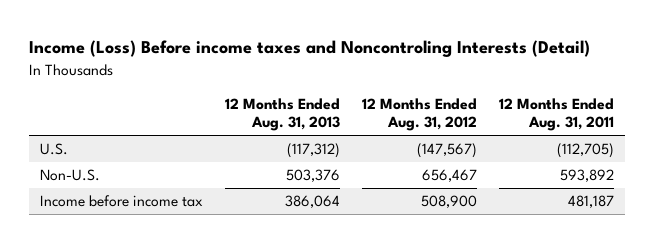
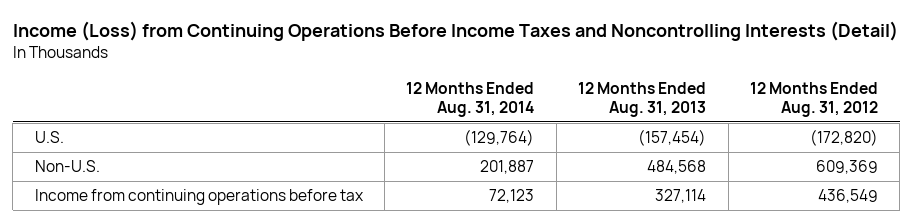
- Income (Loss) Before income taxes and Noncontroling Interests (Detail)
+ Income (Loss) from Continuing Operations Before Income Taxes and Noncontrolling Interests (Detail)
- | 12 Months Ended Aug. 31, 2013 | 12 Months Ended Aug. 31, 2012 | 12 Months Ended Aug. 31, 2011
+ | 12 Months Ended Aug. 31, 2014 | 12 Months Ended Aug. 31, 2013 | 12 Months Ended Aug. 31, 2012
- U.S. | (117,312) | (147,567) | (112,705)
- Non-U.S. | 503,376 | 656,467 | 593,892
- Income before income tax | 386,064 | 508,900 | 481,187
+ U.S. | (129,764) | (157,454) | (172,820)
+ Non-U.S. | 201,887 | 484,568 | 609,369
+ Income from continuing operations before tax | 72,123 | 327,114 | 436,549

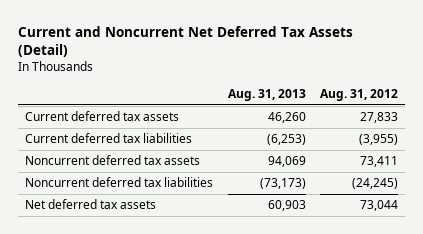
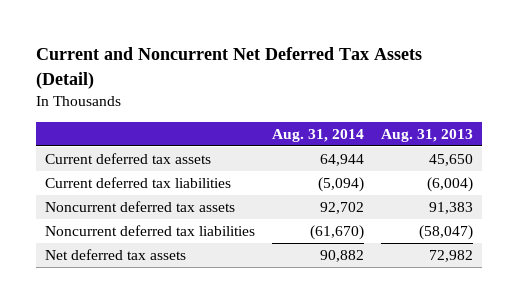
- | Aug. 31, 2013 | Aug. 31, 2012
+ | Aug. 31, 2014 | Aug. 31, 2013
- Current deferred tax assets | 46,260 | 27,833
- Current deferred tax liabilities | (6,253) | (3,955)
- Noncurrent deferred tax assets | 94,069 | 73,411
- Noncurrent deferred tax liabilities | (73,173) | (24,245)
- Net deferred tax assets | 60,903 | 73,044
+ Current deferred tax assets | 64,944 | 45,650
+ Current deferred tax liabilities | (5,094) | (6,004)
+ Noncurrent deferred tax assets | 92,702 | 91,383
+ Noncurrent deferred tax liabilities | (61,670) | (58,047)
+ Net deferred tax assets | 90,882 | 72,982

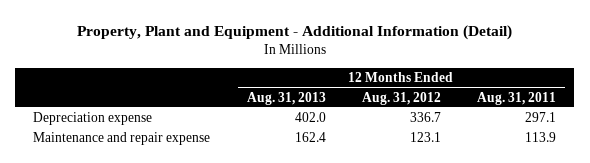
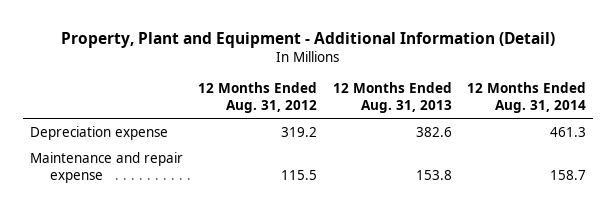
- | 12 Months Ended Aug. 31, 2013 | 12 Months Ended Aug. 31, 2012 | 12 Months Ended Aug. 31, 2011
+ | 12 Months Ended Aug. 31, 2012 | 12 Months Ended Aug. 31, 2013 | 12 Months Ended Aug. 31, 2014
- Depreciation expense | 402.0 | 336.7 | 297.1
- Maintenance and repair expense | 162.4 | 123.1 | 113.9
+ Depreciation expense | 319.2 | 382.6 | 461.3
+ Maintenance and repair expense | 115.5 | 153.8 | 158.7

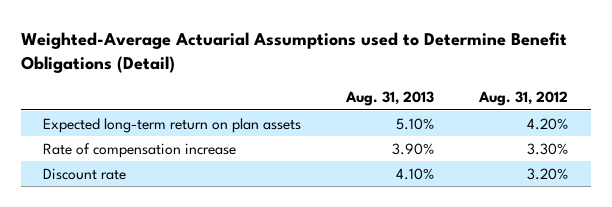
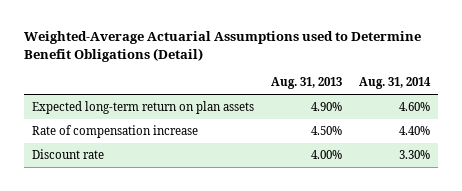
- | Aug. 31, 2013 | Aug. 31, 2012
+ | Aug. 31, 2013 | Aug. 31, 2014
- Expected long-term return on plan assets | 5.10% | 4.20%
- Rate of compensation increase | 3.90% | 3.30%
- Discount rate | 4.10% | 3.20%
+ Expected long-term return on plan assets | 4.90% | 4.60%
+ Rate of compensation increase | 4.50% | 4.40%
+ Discount rate | 4.00% | 3.30%

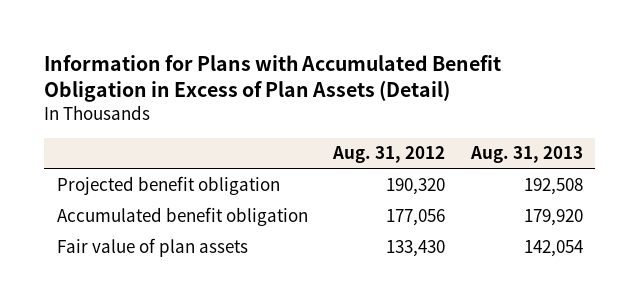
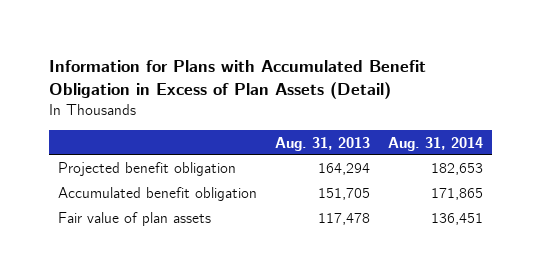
- | Aug. 31, 2012 | Aug. 31, 2013
+ | Aug. 31, 2013 | Aug. 31, 2014
- Projected benefit obligation | 190,320 | 192,508
- Accumulated benefit obligation | 177,056 | 179,920
- Fair value of plan assets | 133,430 | 142,054
+ Projected benefit obligation | 164,294 | 182,653
+ Accumulated benefit obligation | 151,705 | 171,865
+ Fair value of plan assets | 117,478 | 136,451

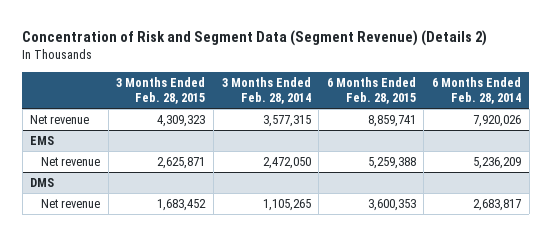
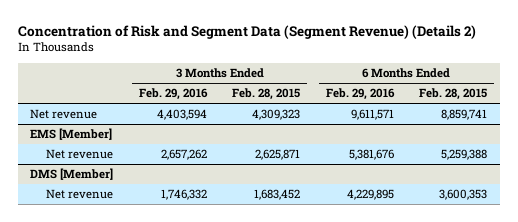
- | 3 Months Ended Feb. 28, 2015 | 3 Months Ended Feb. 28, 2014 | 6 Months Ended Feb. 28, 2015 | 6 Months Ended Feb. 28, 2014
+ | 3 Months Ended Feb. 29, 2016 | 3 Months Ended Feb. 28, 2015 | 6 Months Ended Feb. 29, 2016 | 6 Months Ended Feb. 28, 2015
- EMS
+ EMS [Member]
- DMS
+ DMS [Member]

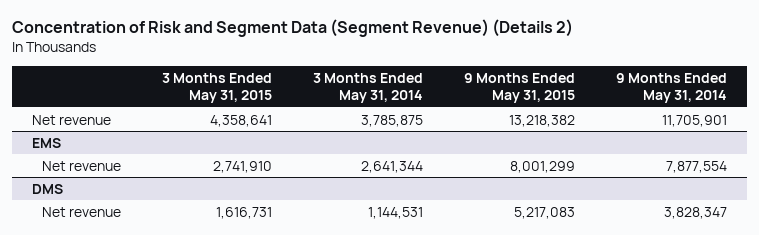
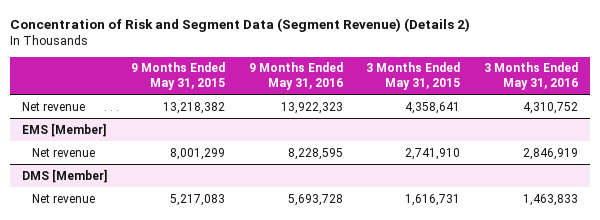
- | 3 Months Ended May 31, 2015 | 3 Months Ended May 31, 2014 | 9 Months Ended May 31, 2015 | 9 Months Ended May 31, 2014
+ | 9 Months Ended May 31, 2015 | 9 Months Ended May 31, 2016 | 3 Months Ended May 31, 2015 | 3 Months Ended May 31, 2016
- EMS
+ EMS [Member]
- DMS
+ DMS [Member]

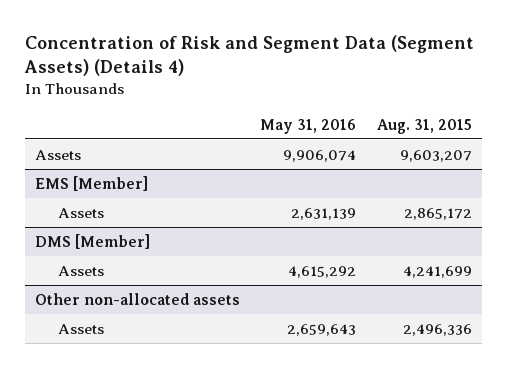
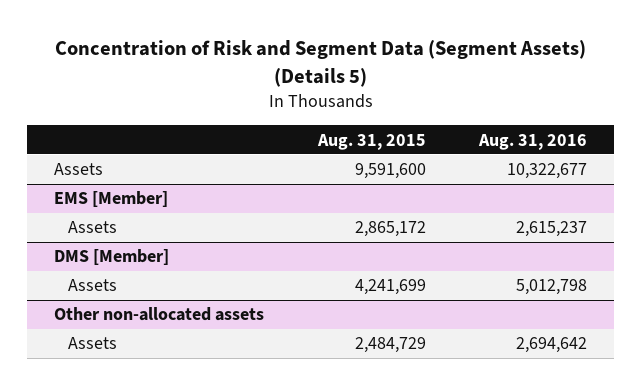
- Concentration of Risk and Segment Data (Segment Assets) (Details 4)
+ Concentration of Risk and Segment Data (Segment Assets) (Details 5)
- | May 31, 2016 | Aug. 31, 2015
+ | Aug. 31, 2015 | Aug. 31, 2016
- Assets | 9,906,074 | 9,603,207
+ Assets | 9,591,600 | 10,322,677
@ Other non-allocated assets
- Assets | 2,659,643 | 2,496,336
+ Assets | 2,484,729 | 2,694,642

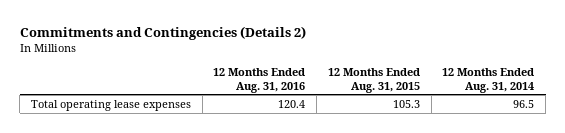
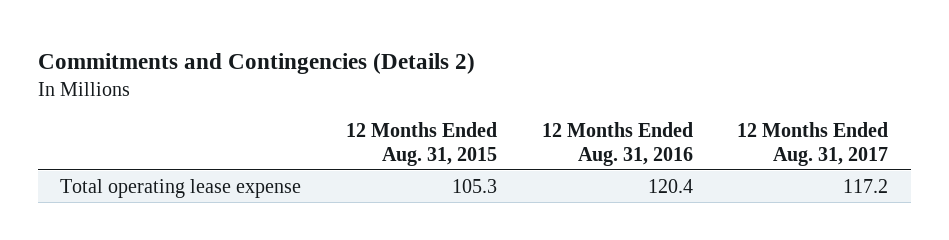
- | 12 Months Ended Aug. 31, 2016 | 12 Months Ended Aug. 31, 2015 | 12 Months Ended Aug. 31, 2014
+ | 12 Months Ended Aug. 31, 2015 | 12 Months Ended Aug. 31, 2016 | 12 Months Ended Aug. 31, 2017
- Total operating lease expenses | 120.4 | 105.3 | 96.5
+ Total operating lease expense | 105.3 | 120.4 | 117.2

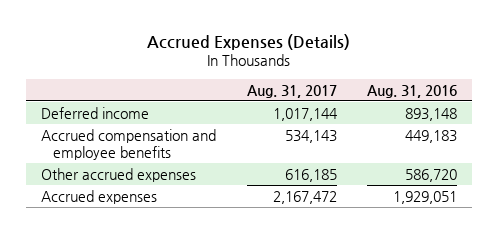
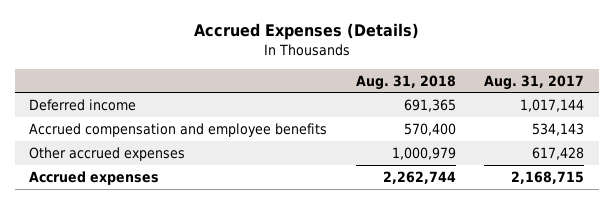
- | Aug. 31, 2017 | Aug. 31, 2016
+ | Aug. 31, 2018 | Aug. 31, 2017
- Other accrued expenses | 616,185 | 586,720
- Accrued expenses | 2,167,472 | 1,929,051
+ Other accrued expenses | 1,000,979 | 617,428
+ Accrued expenses | 2,262,744 | 2,168,715

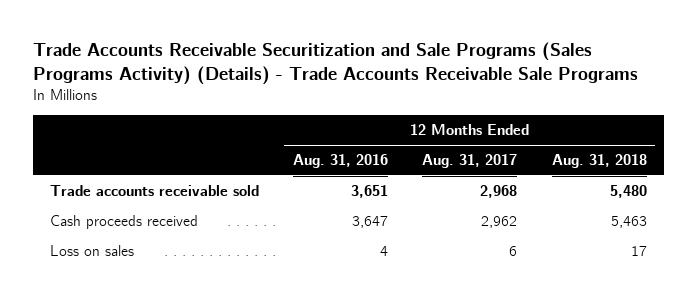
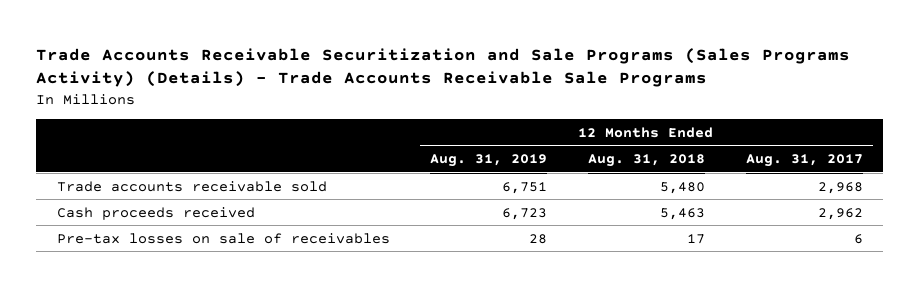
- | 12 Months Ended Aug. 31, 2016 | 12 Months Ended Aug. 31, 2017 | 12 Months Ended Aug. 31, 2018
+ | 12 Months Ended Aug. 31, 2019 | 12 Months Ended Aug. 31, 2018 | 12 Months Ended Aug. 31, 2017
- Loss on sales | 4 | 6 | 17
+ Pre-tax losses on sale of receivables | 28 | 17 | 6

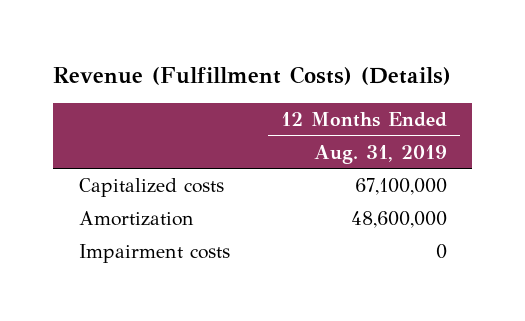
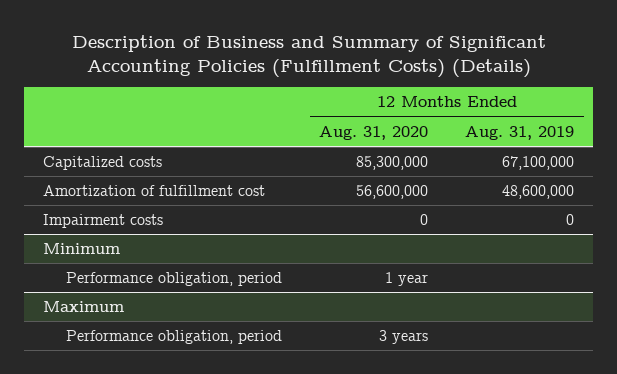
- Revenue (Fulfillment Costs) (Details)
+ Description of Business and Summary of Significant Accounting Policies (Fulfillment Costs) (Details)
- | 12 Months Ended Aug. 31, 2019
+ | 12 Months Ended Aug. 31, 2020 | 12 Months Ended Aug. 31, 2019
- Amortization | 48,600,000
+ Amortization of fulfillment cost | 56,600,000 | 48,600,000
+ Minimum
+ Performance obligation, period | 1 year |
+ Maximum
+ Performance obligation, period | 3 years |

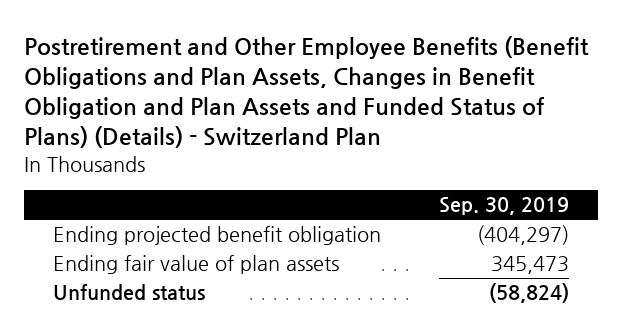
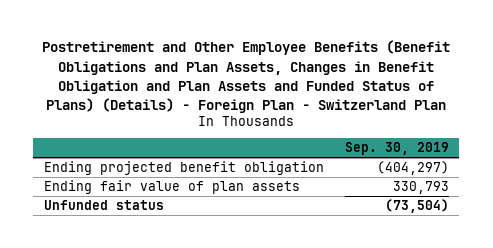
- Postretirement and Other Employee Benefits (Benefit Obligations and Plan Assets, Changes in Benefit Obligation and Plan Assets and Funded Status of Plans) (Details) - Switzerland Plan
+ Postretirement and Other Employee Benefits (Benefit Obligations and Plan Assets, Changes in Benefit Obligation and Plan Assets and Funded Status of Plans) (Details) - Foreign Plan - Switzerland Plan
- Ending fair value of plan assets | 345,473
- Unfunded status | (58,824)
+ Ending fair value of plan assets | 330,793
+ Unfunded status | (73,504)

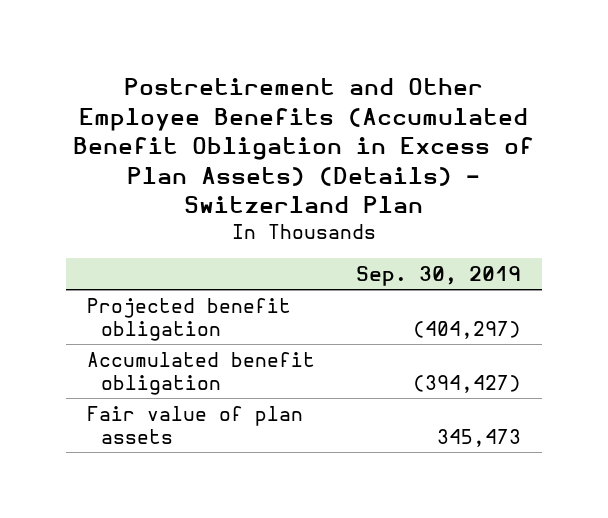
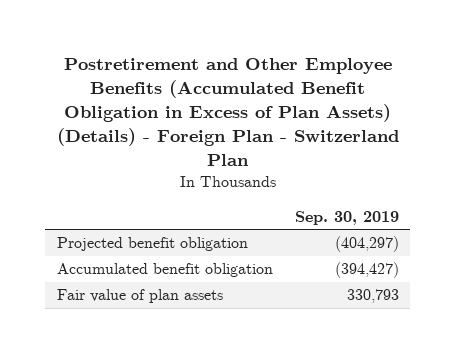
- Postretirement and Other Employee Benefits (Accumulated Benefit Obligation in Excess of Plan Assets) (Details) - Switzerland Plan
+ Postretirement and Other Employee Benefits (Accumulated Benefit Obligation in Excess of Plan Assets) (Details) - Foreign Plan - Switzerland Plan
- Fair value of plan assets | 345,473
+ Fair value of plan assets | 330,793

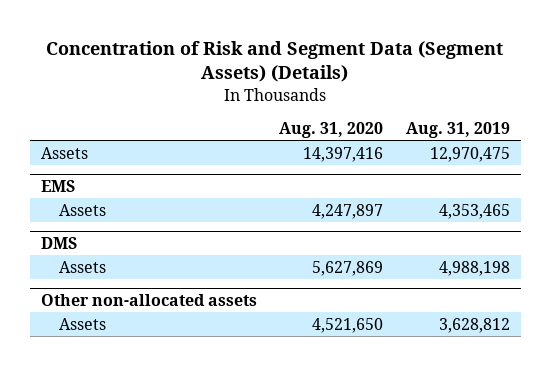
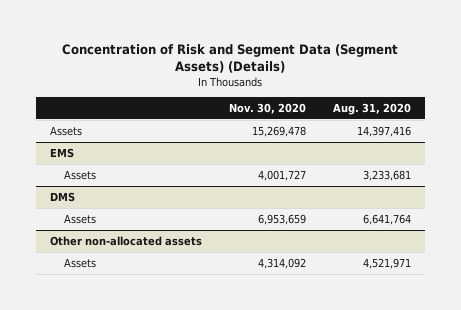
- | Aug. 31, 2020 | Aug. 31, 2019
+ | Nov. 30, 2020 | Aug. 31, 2020
@ EMS
- Assets | 4,247,897 | 4,353,465
+ Assets | 4,001,727 | 3,233,681
@ DMS
- Assets | 5,627,869 | 4,988,198
+ Assets | 6,953,659 | 6,641,764
@ Other non-allocated assets
- Assets | 4,521,650 | 3,628,812
+ Assets | 4,314,092 | 4,521,971

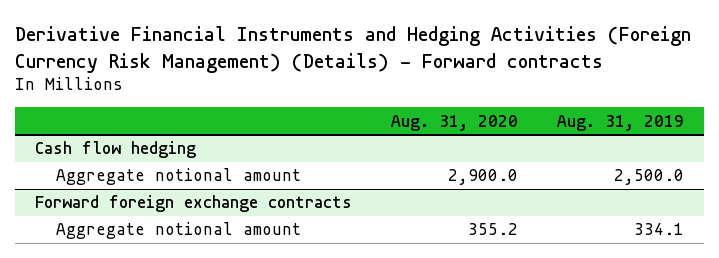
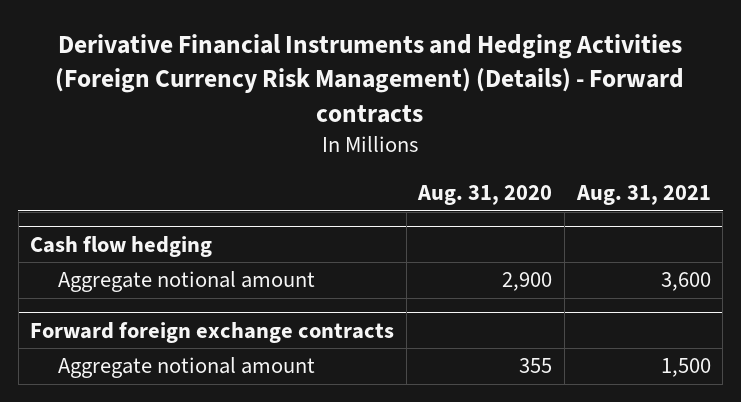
- | Aug. 31, 2020 | Aug. 31, 2019
+ | Aug. 31, 2020 | Aug. 31, 2021
@ Cash flow hedging
- Aggregate notional amount | 2,900.0 | 2,500.0
+ Aggregate notional amount | 2,900 | 3,600
@ Forward foreign exchange contracts
- Aggregate notional amount | 355.2 | 334.1
+ Aggregate notional amount | 355 | 1,500

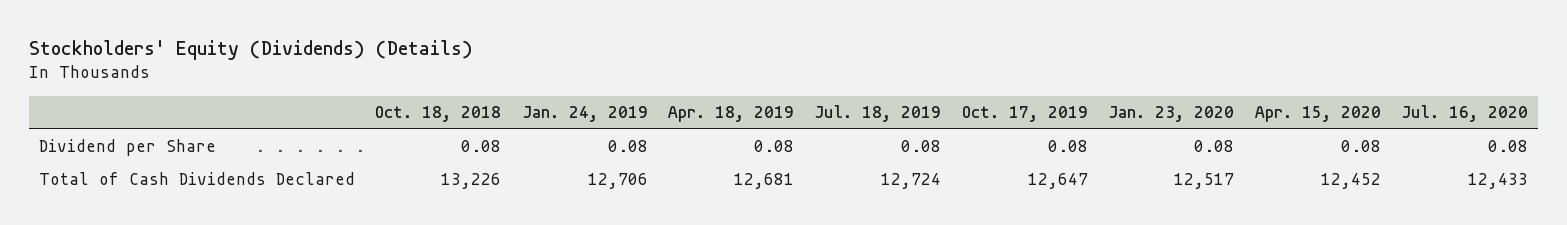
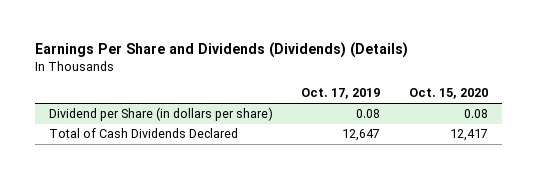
- Stockholders' Equity (Dividends) (Details)
+ Earnings Per Share and Dividends (Dividends) (Details)
- | Oct. 18, 2018 | Jan. 24, 2019 | Apr. 18, 2019 | Jul. 18, 2019 | Oct. 17, 2019 | Jan. 23, 2020 | Apr. 15, 2020 | Jul. 16, 2020
+ | Oct. 17, 2019 | Oct. 15, 2020
- Dividend per Share | 0.08 | 0.08 | 0.08 | 0.08 | 0.08 | 0.08 | 0.08 | 0.08
+ Dividend per Share (in dollars per share) | 0.08 | 0.08

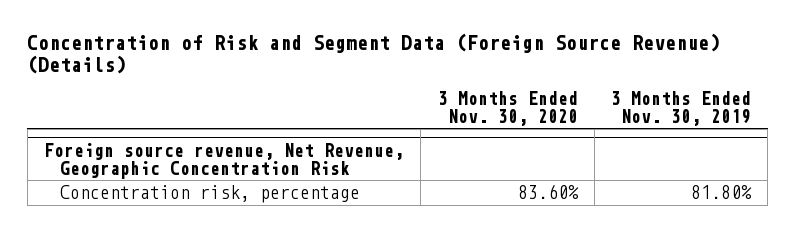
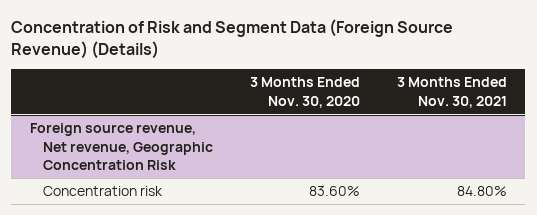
- | 3 Months Ended Nov. 30, 2020 | 3 Months Ended Nov. 30, 2019
+ | 3 Months Ended Nov. 30, 2020 | 3 Months Ended Nov. 30, 2021
- Foreign source revenue, Net Revenue, Geographic Concentration Risk
- Concentration risk, percentage | 83.60% | 81.80%
+ Foreign source revenue, Net revenue, Geographic Concentration Risk
+ Concentration risk | 83.60% | 84.80%

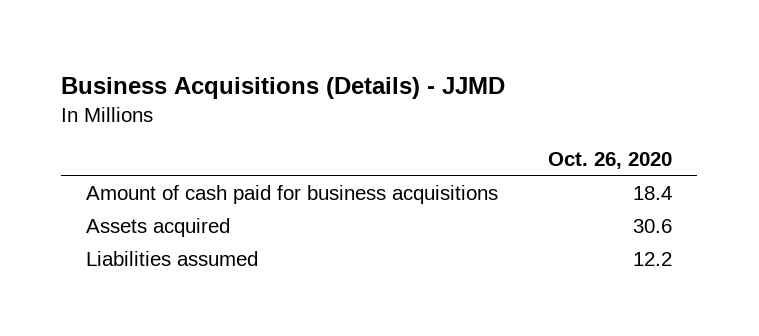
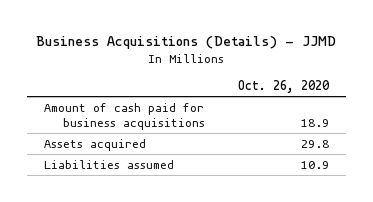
- Amount of cash paid for business acquisitions | 18.4
- Assets acquired | 30.6
- Liabilities assumed | 12.2
+ Amount of cash paid for business acquisitions | 18.9
+ Assets acquired | 29.8
+ Liabilities assumed | 10.9

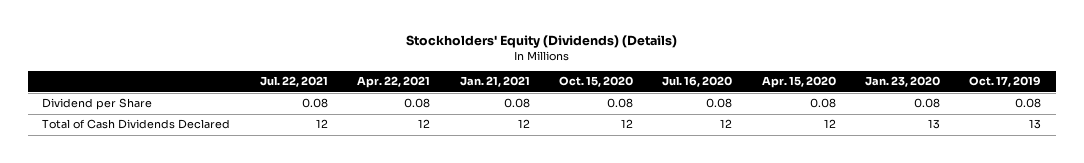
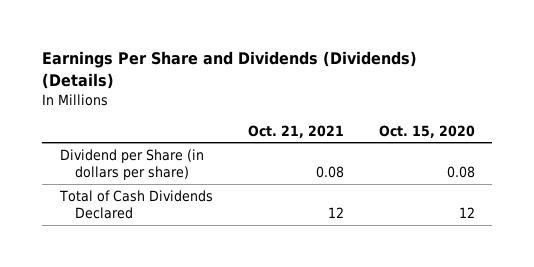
- Stockholders' Equity (Dividends) (Details)
+ Earnings Per Share and Dividends (Dividends) (Details)
- | Jul. 22, 2021 | Apr. 22, 2021 | Jan. 21, 2021 | Oct. 15, 2020 | Jul. 16, 2020 | Apr. 15, 2020 | Jan. 23, 2020 | Oct. 17, 2019
+ | Oct. 21, 2021 | Oct. 15, 2020
- Dividend per Share | 0.08 | 0.08 | 0.08 | 0.08 | 0.08 | 0.08 | 0.08 | 0.08
+ Dividend per Share (in dollars per share) | 0.08 | 0.08

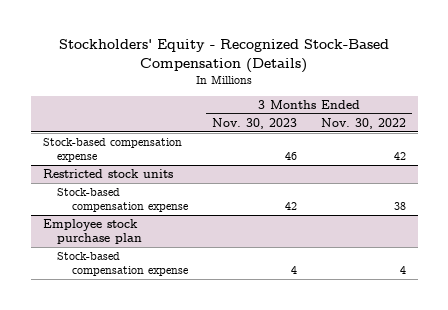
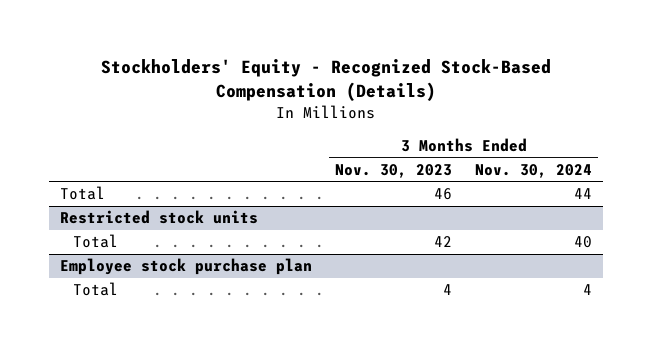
- | 3 Months Ended Nov. 30, 2023 | 3 Months Ended Nov. 30, 2022
+ | 3 Months Ended Nov. 30, 2023 | 3 Months Ended Nov. 30, 2024
- Stock-based compensation expense | 46 | 42
+ Total | 46 | 44
@ Restricted stock units
- Stock-based compensation expense | 42 | 38
+ Total | 42 | 40
@ Employee stock purchase plan
- Stock-based compensation expense | 4 | 4
+ Total | 4 | 4

